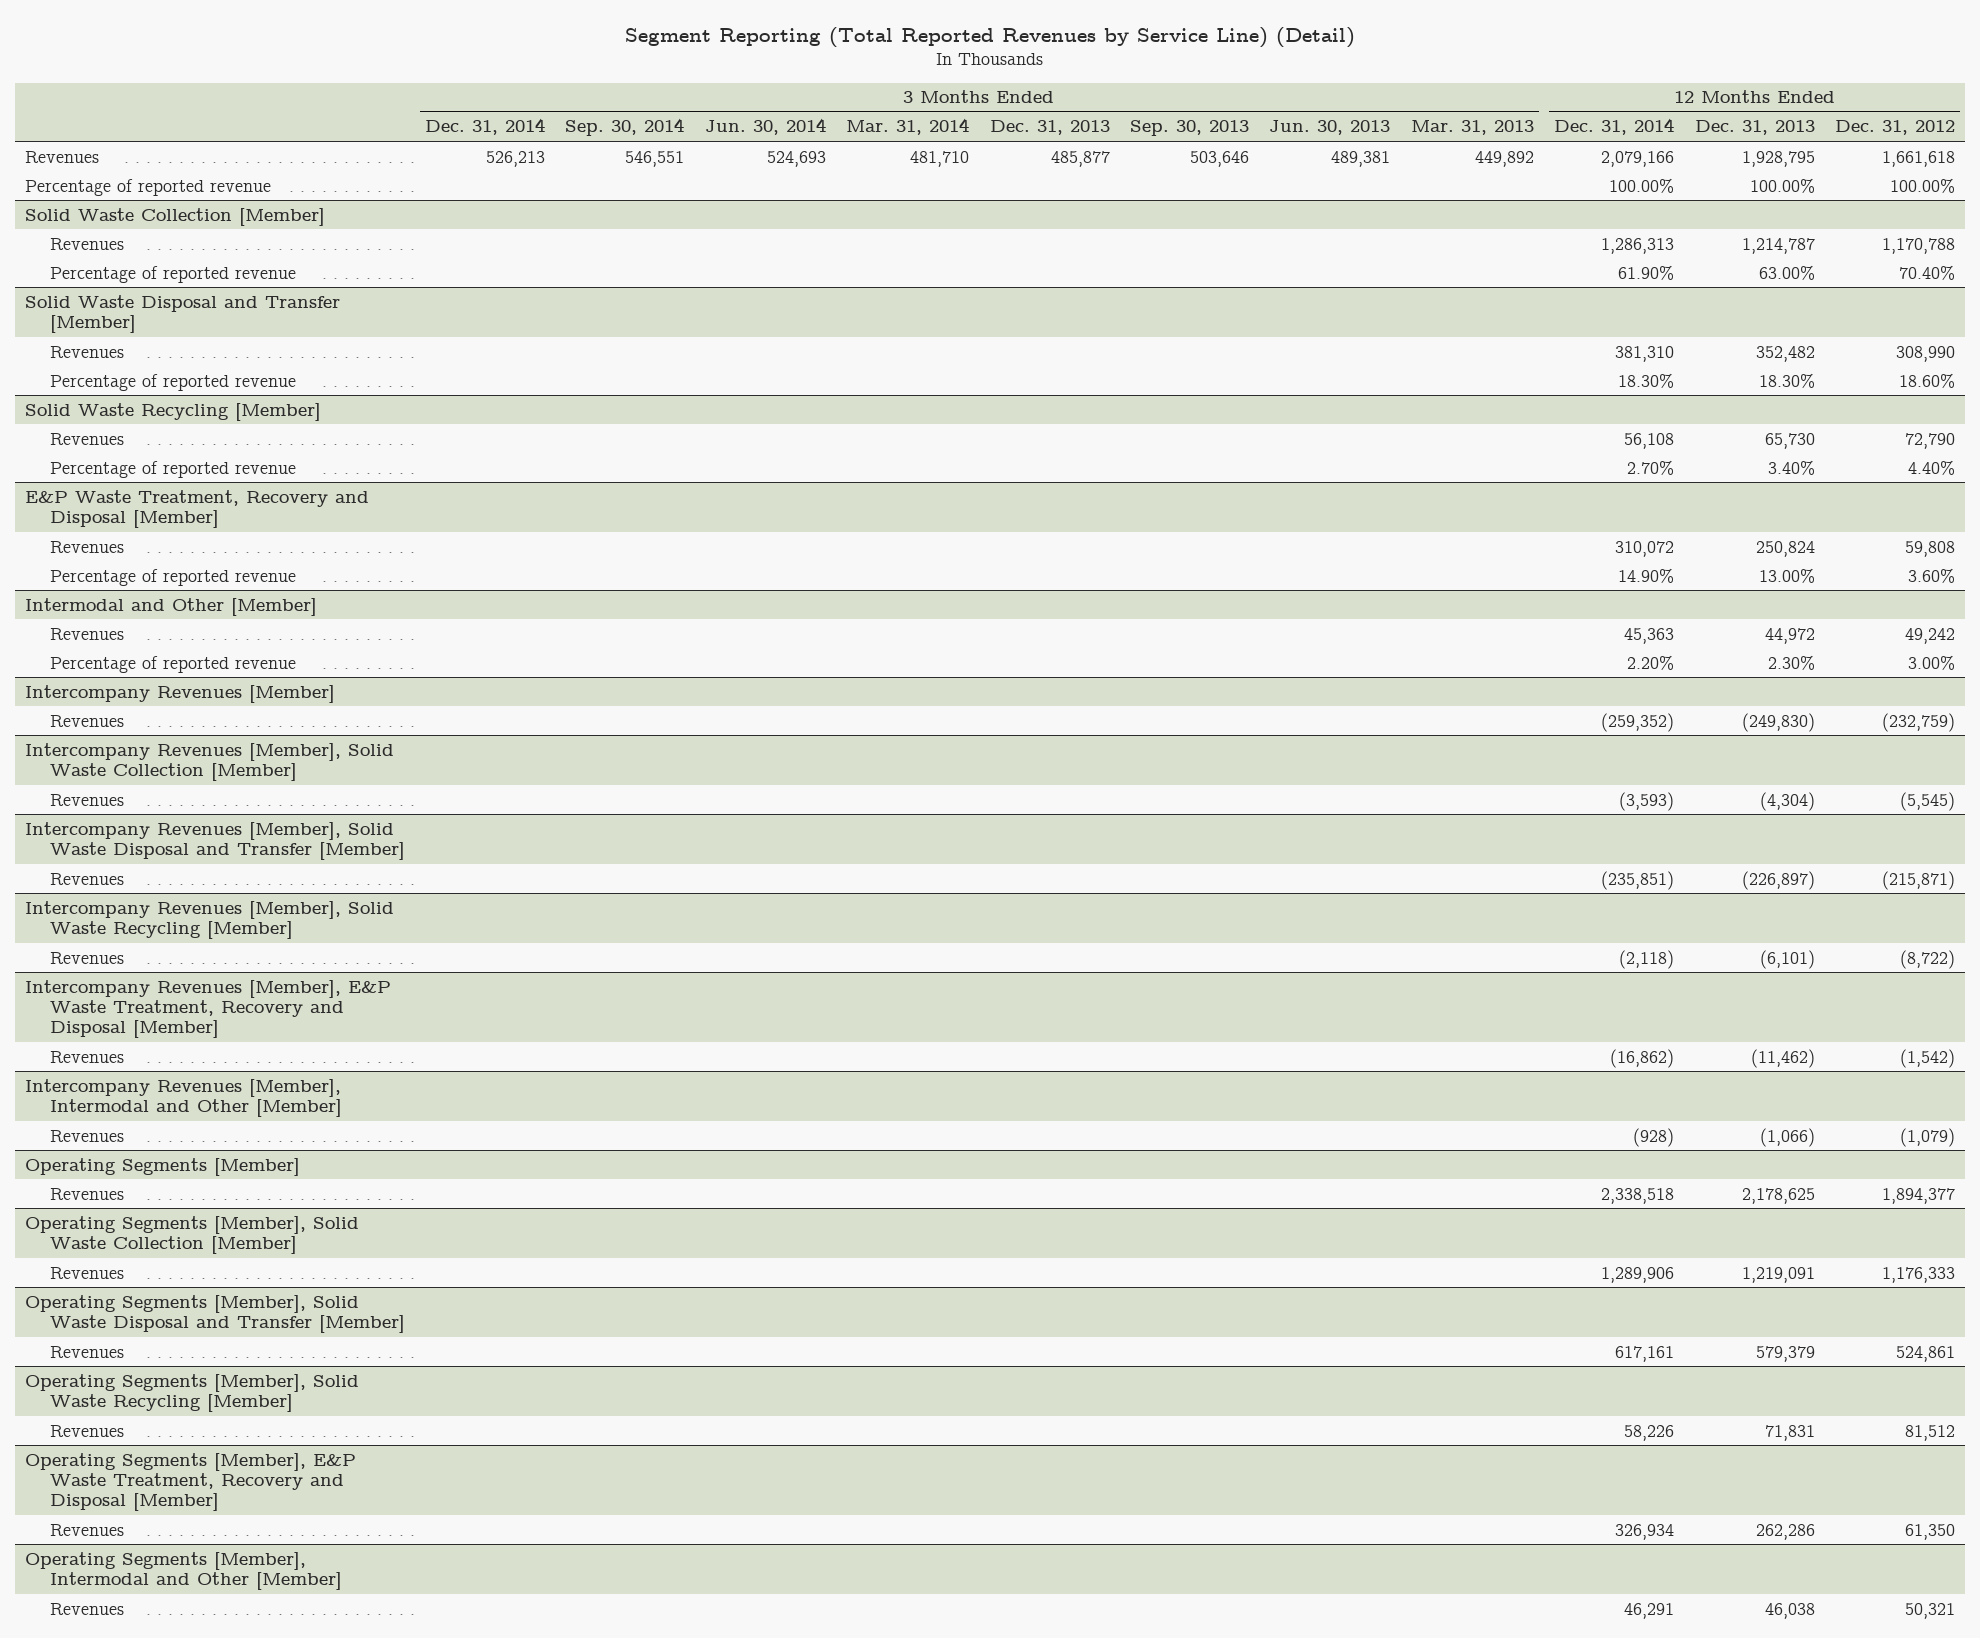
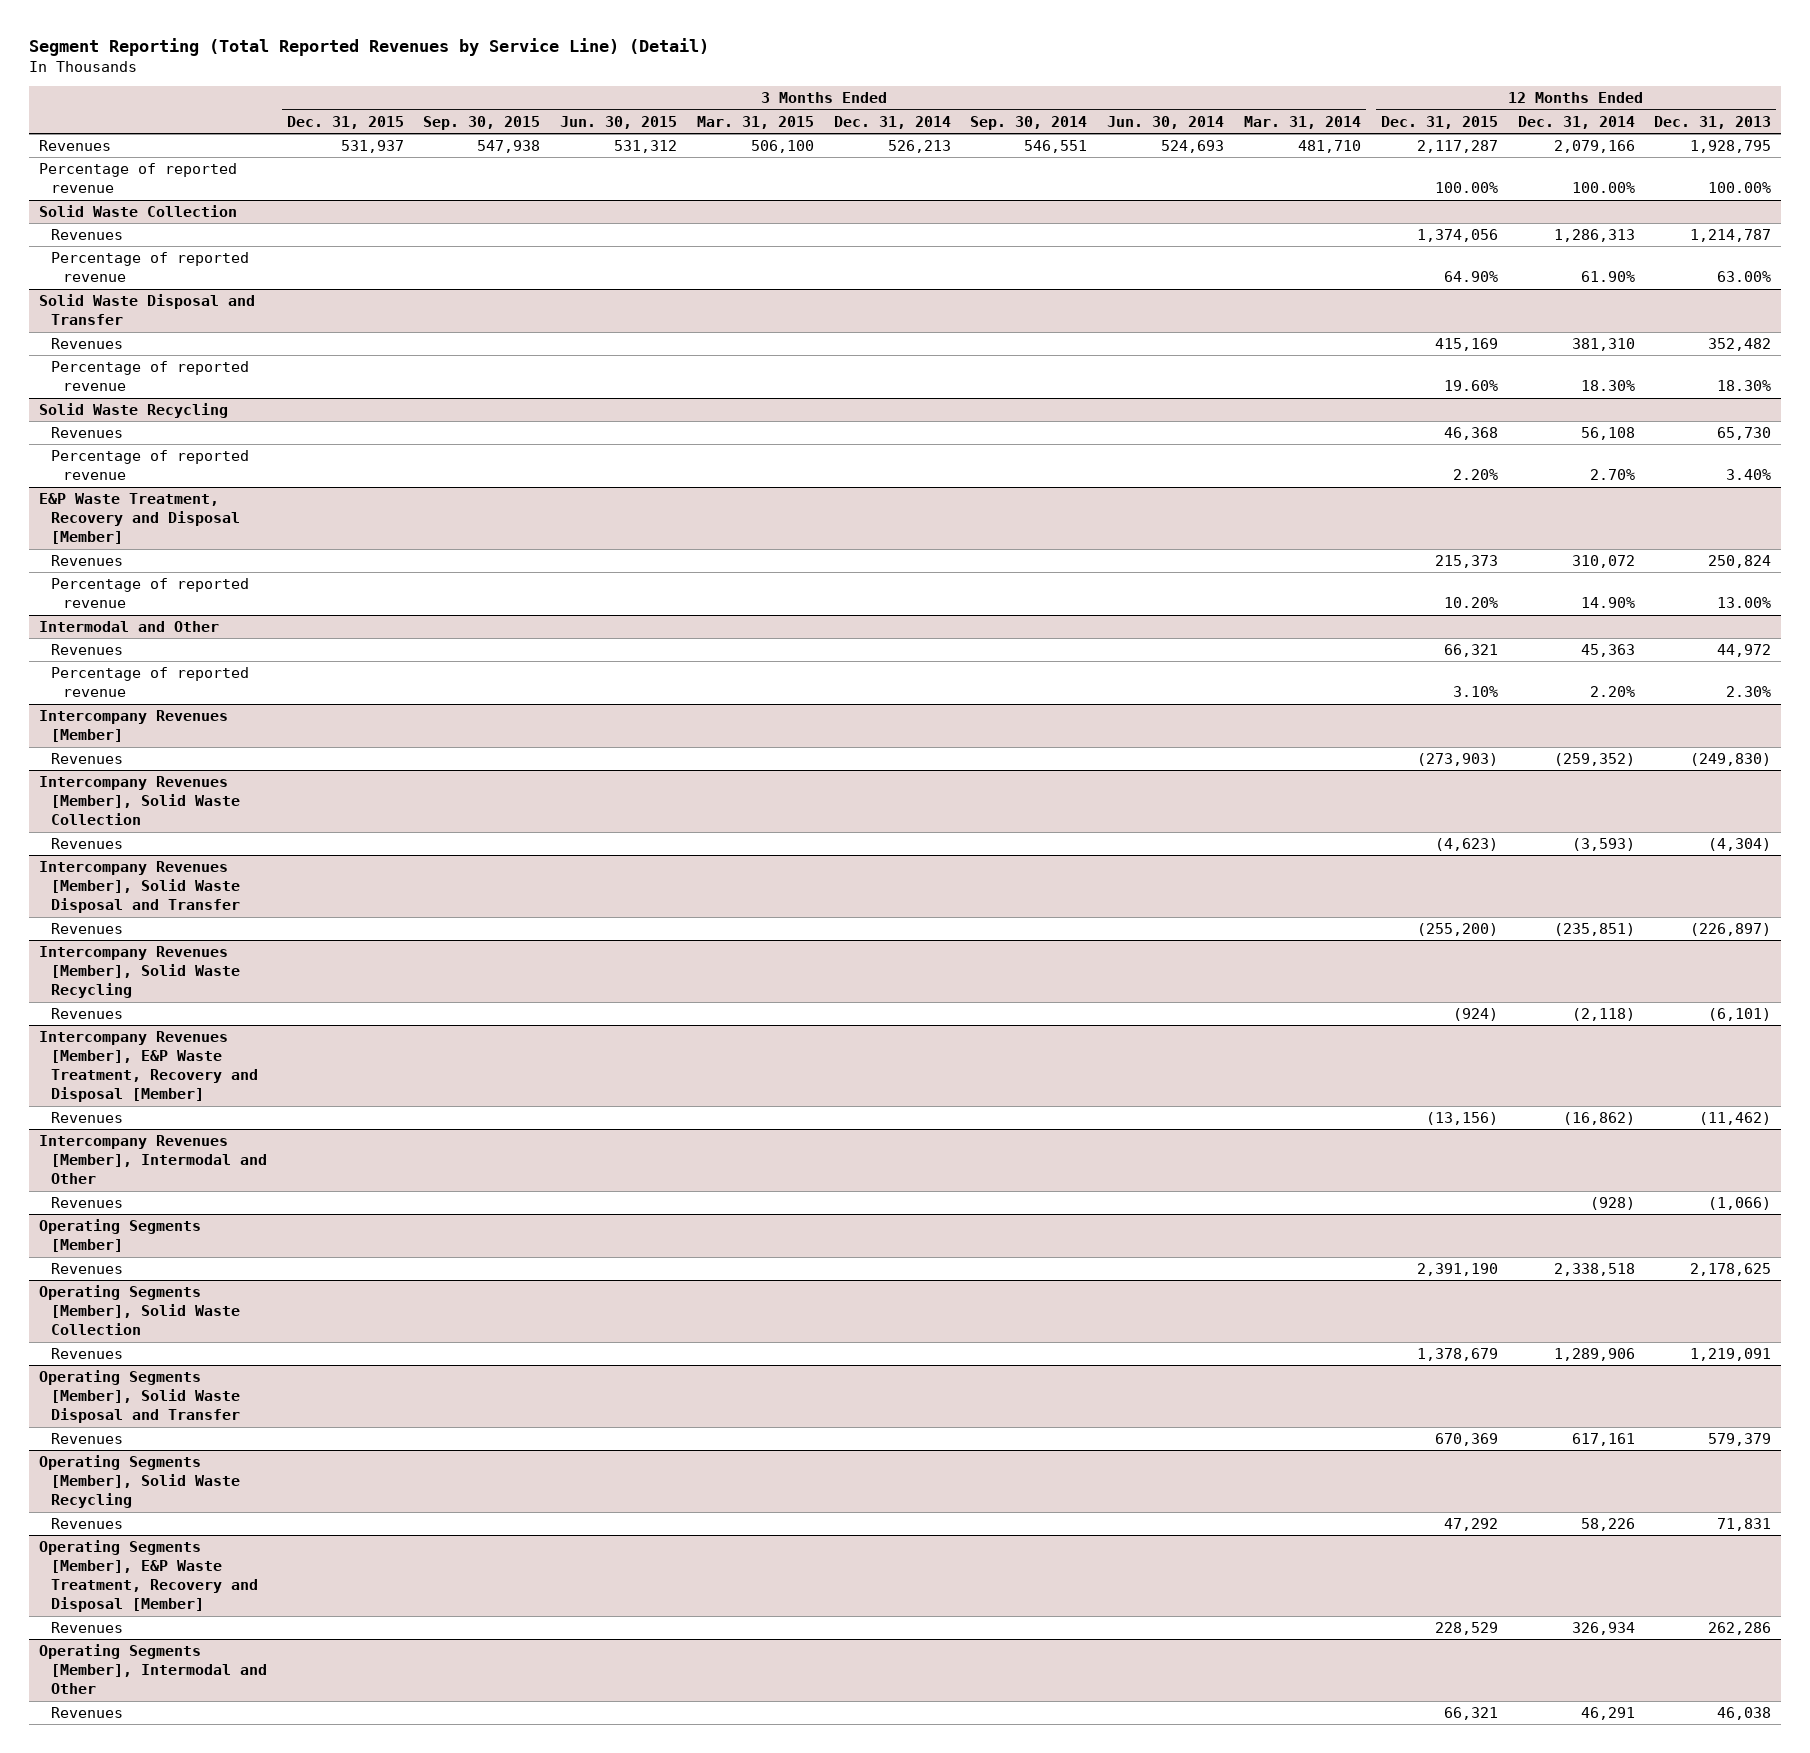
- | 3 Months Ended Dec. 31, 2014 | 3 Months Ended Sep. 30, 2014 | 3 Months Ended Jun. 30, 2014 | 3 Months Ended Mar. 31, 2014 | 3 Months Ended Dec. 31, 2013 | 3 Months Ended Sep. 30, 2013 | 3 Months Ended Jun. 30, 2013 | 3 Months Ended Mar. 31, 2013 | 12 Months Ended Dec. 31, 2014 | 12 Months Ended Dec. 31, 2013 | 12 Months Ended Dec. 31, 2012
+ | 3 Months Ended Dec. 31, 2015 | 3 Months Ended Sep. 30, 2015 | 3 Months Ended Jun. 30, 2015 | 3 Months Ended Mar. 31, 2015 | 3 Months Ended Dec. 31, 2014 | 3 Months Ended Sep. 30, 2014 | 3 Months Ended Jun. 30, 2014 | 3 Months Ended Mar. 31, 2014 | 12 Months Ended Dec. 31, 2015 | 12 Months Ended Dec. 31, 2014 | 12 Months Ended Dec. 31, 2013
- Solid Waste Collection [Member]
+ Solid Waste Collection
- Solid Waste Disposal and Transfer [Member]
+ Solid Waste Disposal and Transfer
- Solid Waste Recycling [Member]
+ Solid Waste Recycling
- Intermodal and Other [Member]
+ Intermodal and Other
- Intercompany Revenues [Member], Solid Waste Collection [Member]
+ Intercompany Revenues [Member], Solid Waste Collection
- Intercompany Revenues [Member], Solid Waste Disposal and Transfer [Member]
+ Intercompany Revenues [Member], Solid Waste Disposal and Transfer
- Intercompany Revenues [Member], Solid Waste Recycling [Member]
+ Intercompany Revenues [Member], Solid Waste Recycling
- Intercompany Revenues [Member], Intermodal and Other [Member]
+ Intercompany Revenues [Member], Intermodal and Other
- Operating Segments [Member], Solid Waste Collection [Member]
+ Operating Segments [Member], Solid Waste Collection
- Operating Segments [Member], Solid Waste Disposal and Transfer [Member]
+ Operating Segments [Member], Solid Waste Disposal and Transfer
- Operating Segments [Member], Solid Waste Recycling [Member]
+ Operating Segments [Member], Solid Waste Recycling
- Operating Segments [Member], Intermodal and Other [Member]
+ Operating Segments [Member], Intermodal and Other

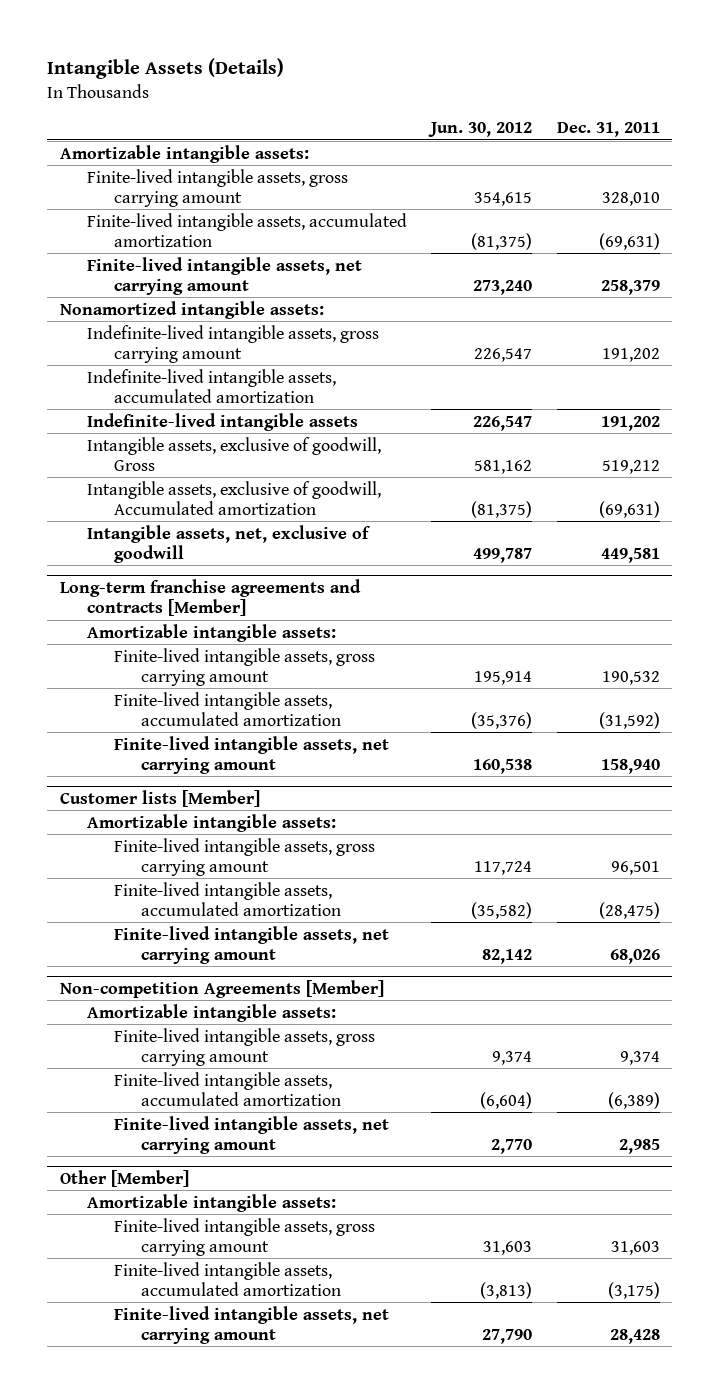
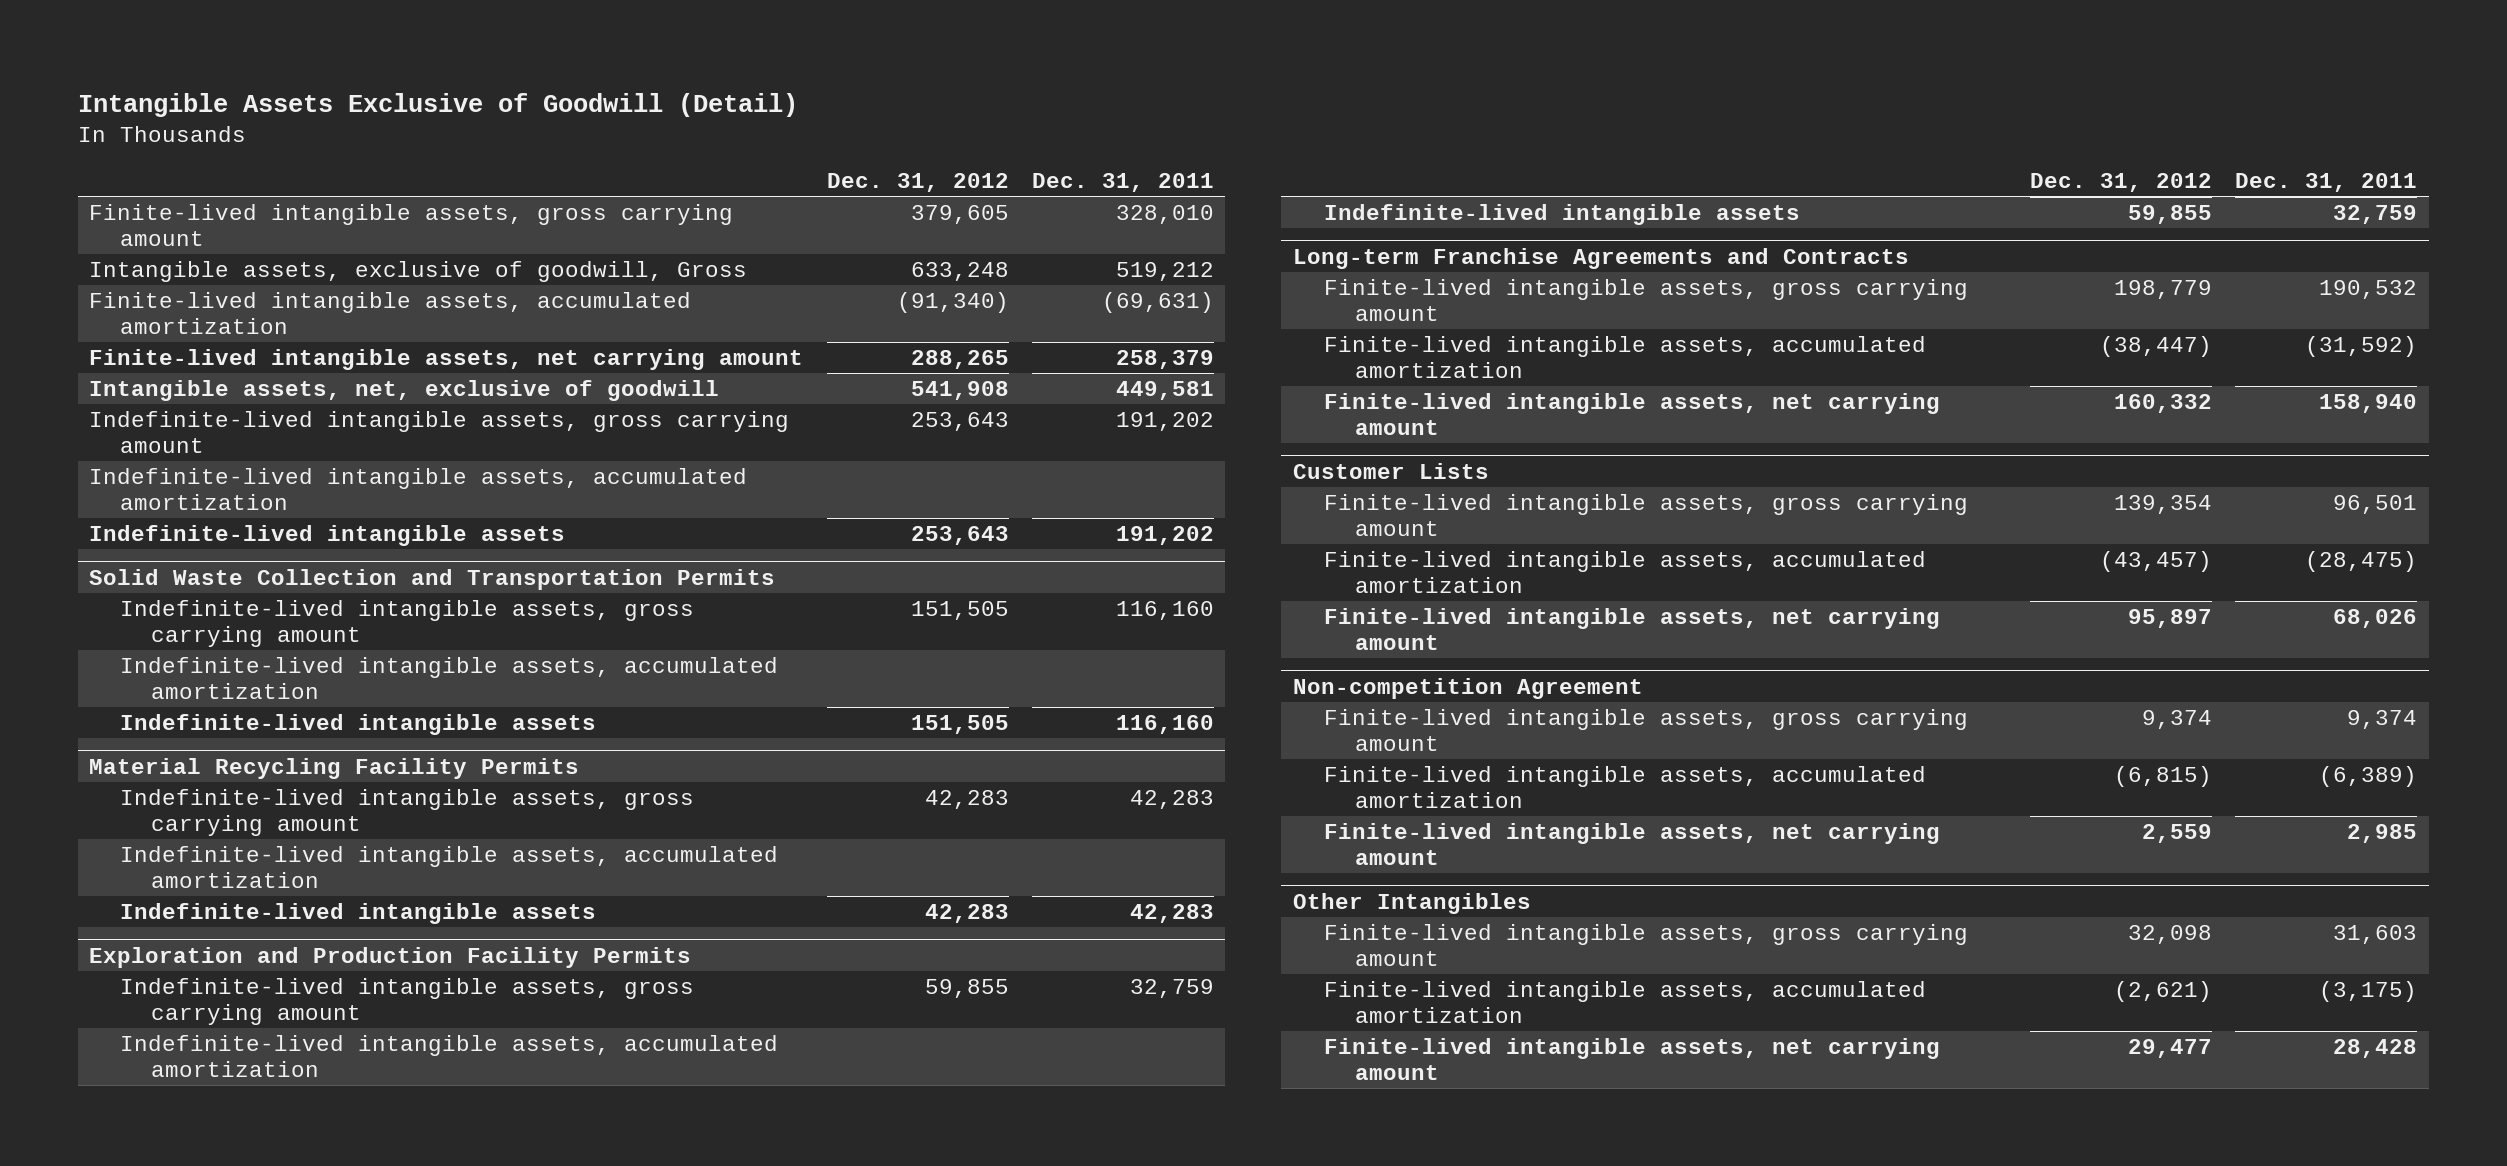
- Intangible Assets (Details)
+ Intangible Assets Exclusive of Goodwill (Detail)
- | Jun. 30, 2012 | Dec. 31, 2011
+ | Dec. 31, 2012 | Dec. 31, 2011
- Amortizable intangible assets:
moved up: Intangible assets, exclusive of goodwill, Gross | 633,248 | 519,212
- Nonamortized intangible assets:
moved up: Intangible assets, net, exclusive of goodwill | 541,908 | 449,581
- Intangible assets, exclusive of goodwill, Accumulated amortization | (81,375) | (69,631)
- Long-term franchise agreements and contracts [Member]
- Amortizable intangible assets:
+ Solid Waste Collection and Transportation Permits
+ Indefinite-lived intangible assets, gross carrying amount | 151,505 | 116,160
+ Indefinite-lived intangible assets, accumulated amortization
+ Indefinite-lived intangible assets | 151,505 | 116,160
+ Material Recycling Facility Permits
+ Indefinite-lived intangible assets, gross carrying amount | 42,283 | 42,283
+ Indefinite-lived intangible assets, accumulated amortization
+ Indefinite-lived intangible assets | 42,283 | 42,283
+ Exploration and Production Facility Permits
+ Indefinite-lived intangible assets, gross carrying amount | 59,855 | 32,759
+ Indefinite-lived intangible assets, accumulated amortization
+ Indefinite-lived intangible assets | 59,855 | 32,759
+ Long-term Franchise Agreements and Contracts
- Customer lists [Member]
- Amortizable intangible assets:
+ Customer Lists
- Non-competition Agreements [Member]
- Amortizable intangible assets:
+ Non-competition Agreement
- Other [Member]
- Amortizable intangible assets:
+ Other Intangibles

